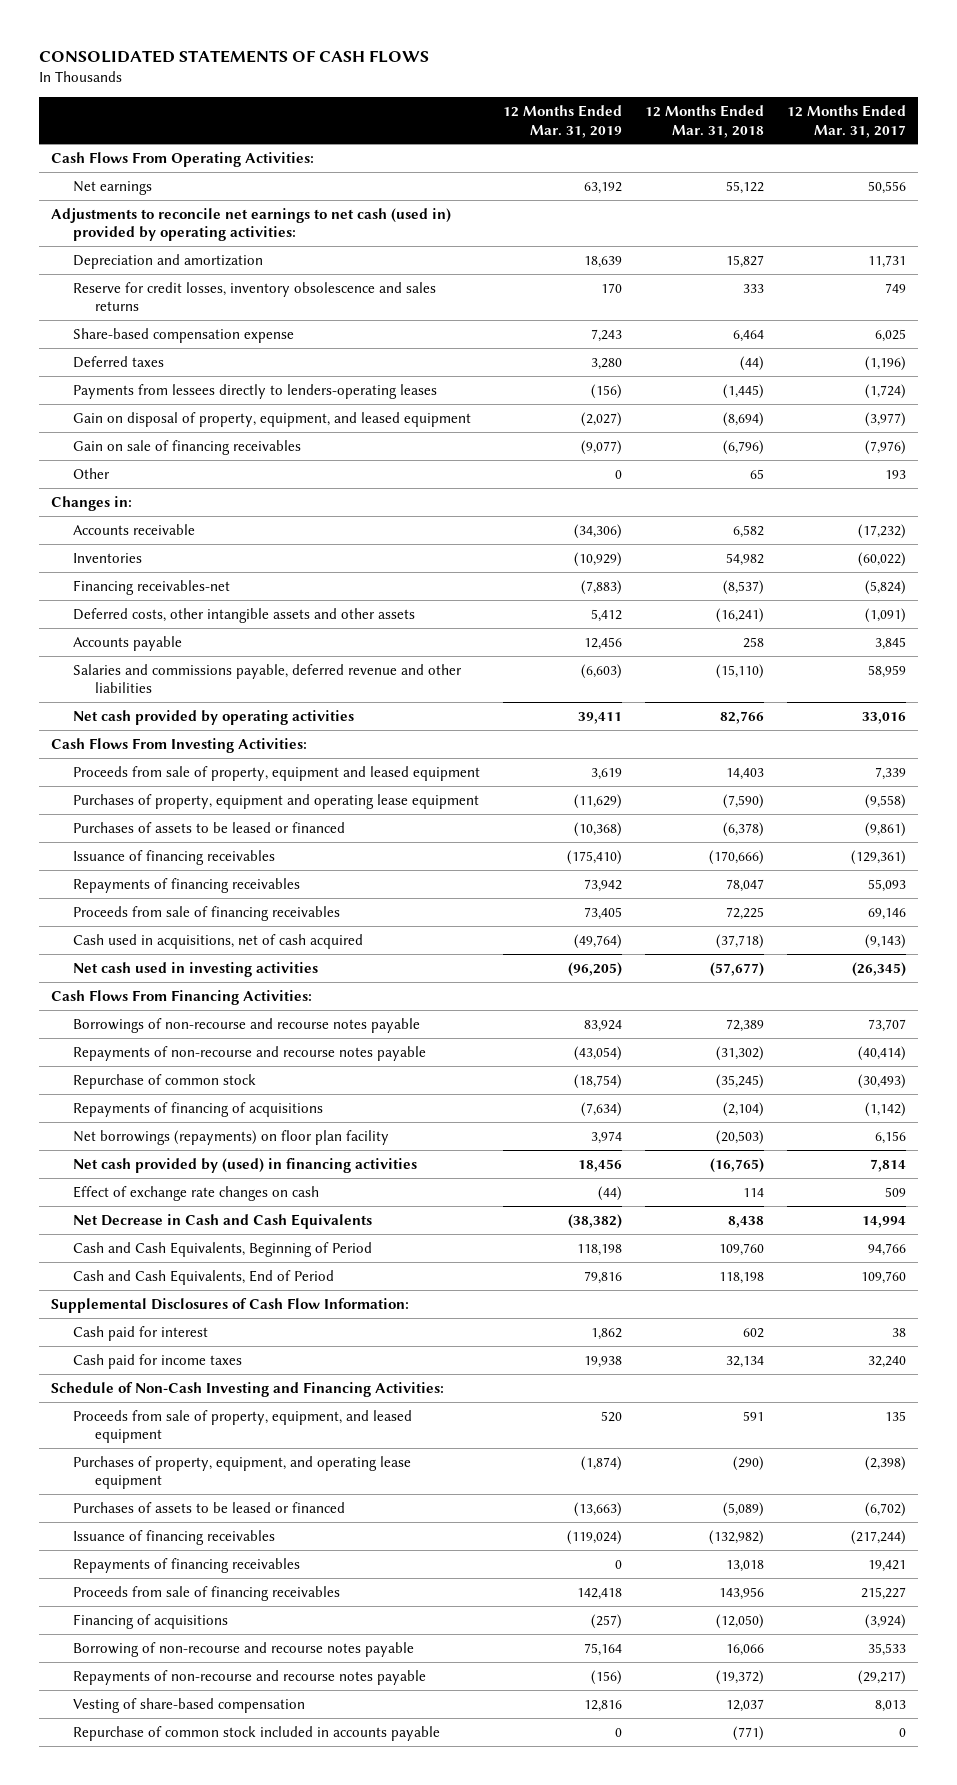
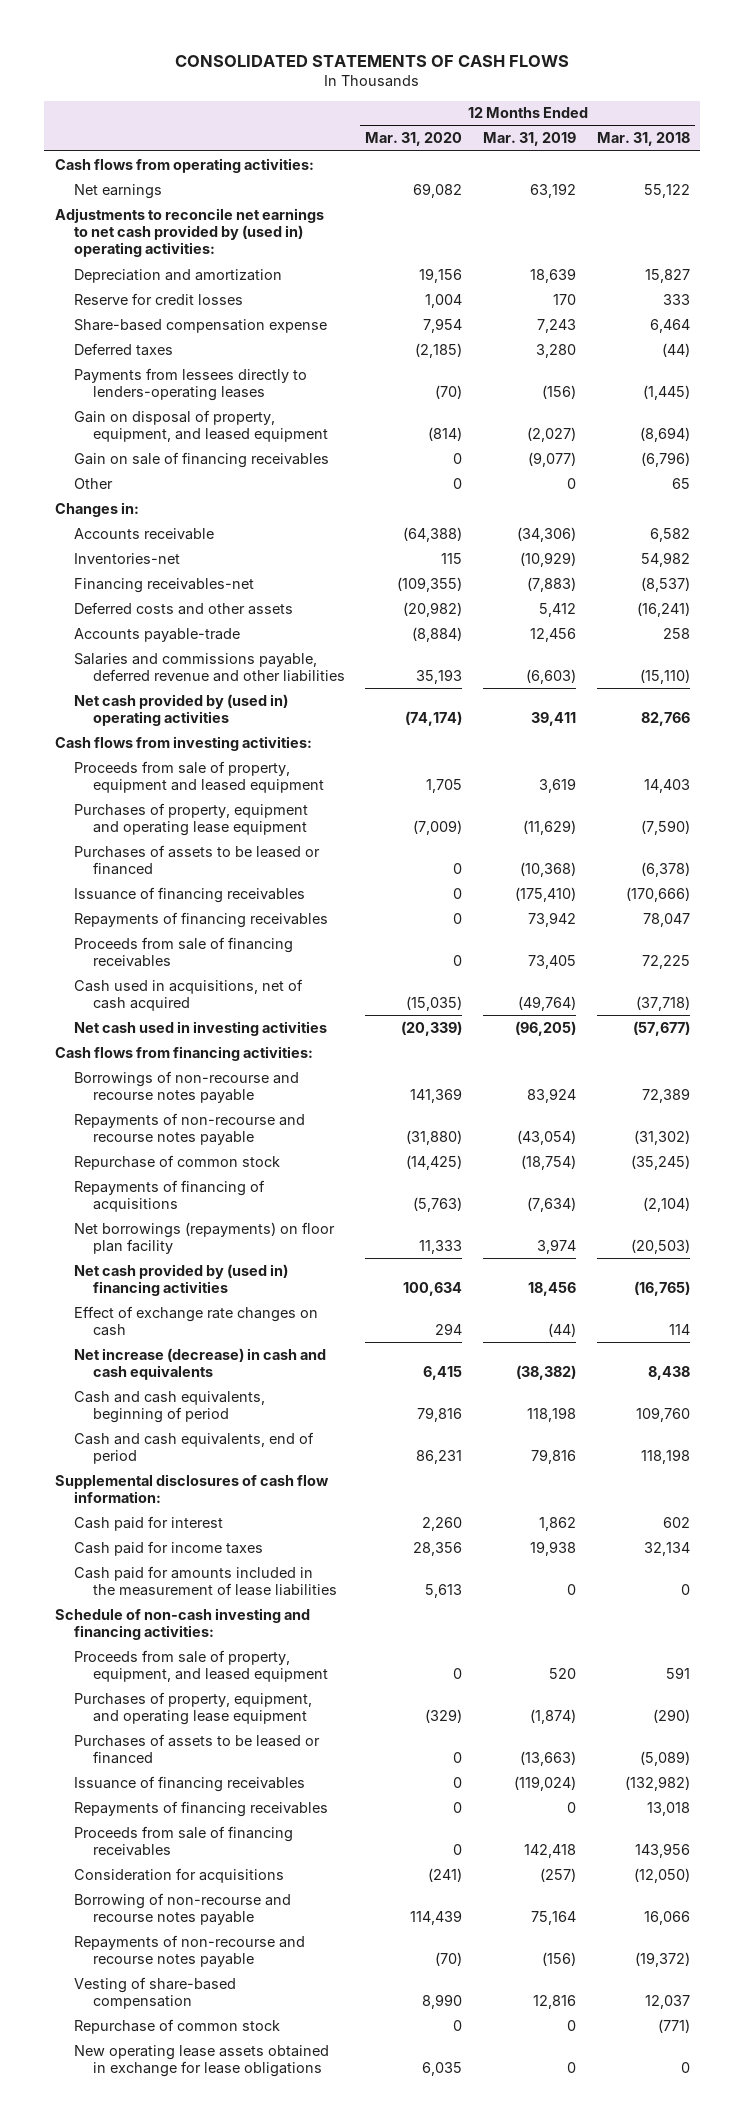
- | 12 Months Ended Mar. 31, 2019 | 12 Months Ended Mar. 31, 2018 | 12 Months Ended Mar. 31, 2017
+ | 12 Months Ended Mar. 31, 2020 | 12 Months Ended Mar. 31, 2019 | 12 Months Ended Mar. 31, 2018
- Cash Flows From Operating Activities:
+ Cash flows from operating activities:
- Adjustments to reconcile net earnings to net cash (used in) provided by operating activities:
+ Adjustments to reconcile net earnings to net cash provided by (used in) operating activities:
- Reserve for credit losses, inventory obsolescence and sales returns | 170 | 333 | 749
+ Reserve for credit losses | 1,004 | 170 | 333
- Inventories | (10,929) | 54,982 | (60,022)
+ Inventories-net | 115 | (10,929) | 54,982
- Deferred costs, other intangible assets and other assets | 5,412 | (16,241) | (1,091)
- Accounts payable | 12,456 | 258 | 3,845
+ Deferred costs and other assets | (20,982) | 5,412 | (16,241)
+ Accounts payable-trade | (8,884) | 12,456 | 258
- Net cash provided by operating activities | 39,411 | 82,766 | 33,016
- Cash Flows From Investing Activities:
+ Net cash provided by (used in) operating activities | (74,174) | 39,411 | 82,766
+ Cash flows from investing activities:
- Cash Flows From Financing Activities:
+ Cash flows from financing activities:
- Net cash provided by (used) in financing activities | 18,456 | (16,765) | 7,814
+ Net cash provided by (used in) financing activities | 100,634 | 18,456 | (16,765)
- Net Decrease in Cash and Cash Equivalents | (38,382) | 8,438 | 14,994
- Cash and Cash Equivalents, Beginning of Period | 118,198 | 109,760 | 94,766
- Cash and Cash Equivalents, End of Period | 79,816 | 118,198 | 109,760
- Supplemental Disclosures of Cash Flow Information:
+ Net increase (decrease) in cash and cash equivalents | 6,415 | (38,382) | 8,438
+ Cash and cash equivalents, beginning of period | 79,816 | 118,198 | 109,760
+ Cash and cash equivalents, end of period | 86,231 | 79,816 | 118,198
+ Supplemental disclosures of cash flow information:
- Schedule of Non-Cash Investing and Financing Activities:
+ Cash paid for amounts included in the measurement of lease liabilities | 5,613 | 0 | 0
+ Schedule of non-cash investing and financing activities:
- Financing of acquisitions | (257) | (12,050) | (3,924)
+ Consideration for acquisitions | (241) | (257) | (12,050)
- Repurchase of common stock included in accounts payable | 0 | (771) | 0
+ Repurchase of common stock | 0 | 0 | (771)
+ New operating lease assets obtained in exchange for lease obligations | 6,035 | 0 | 0

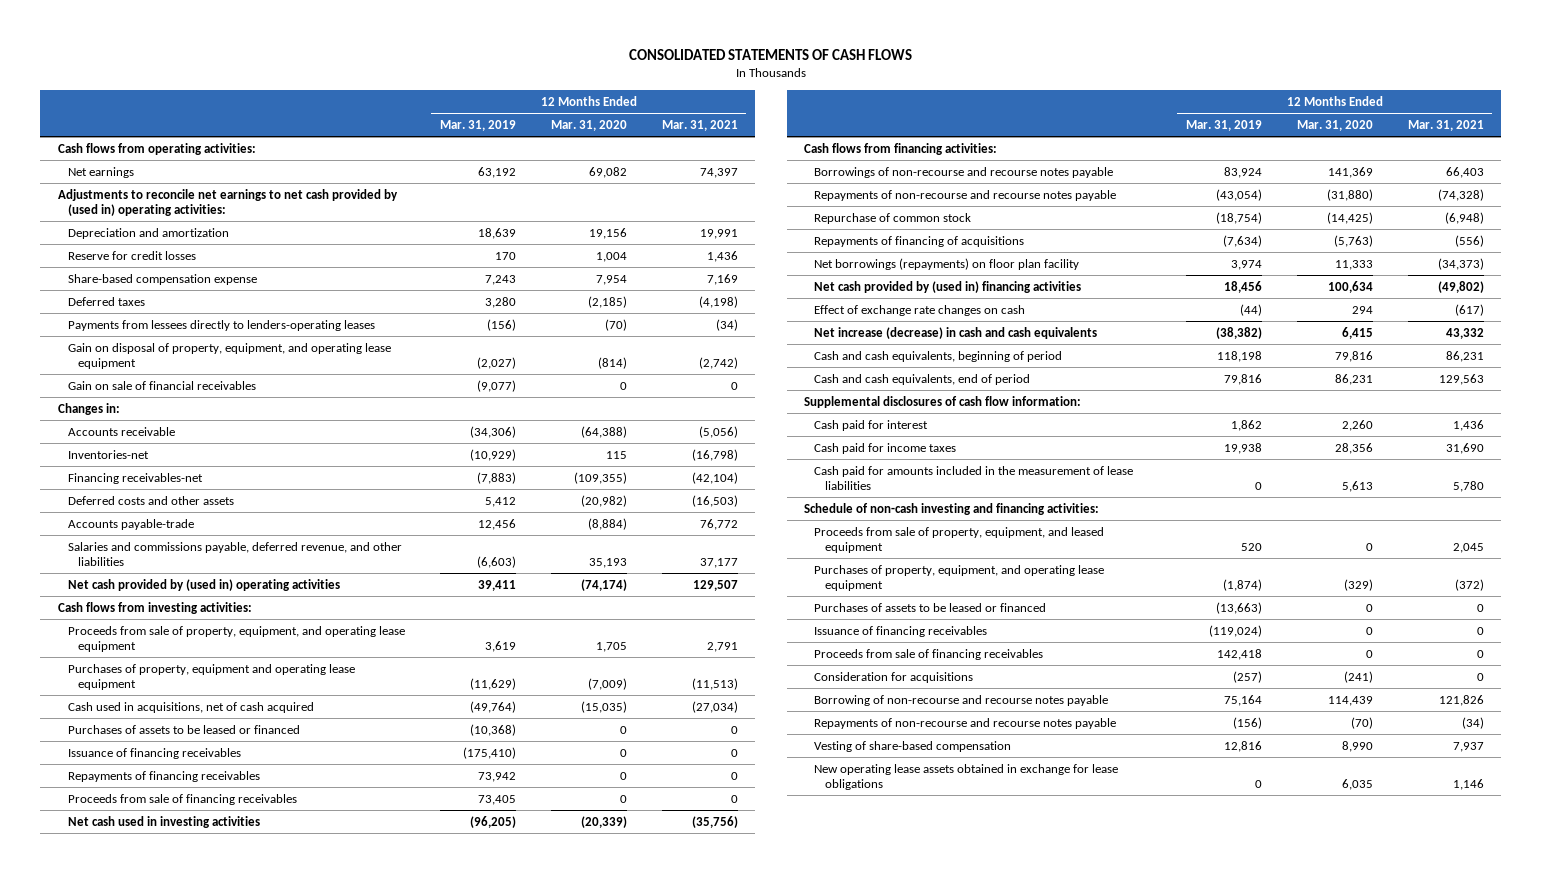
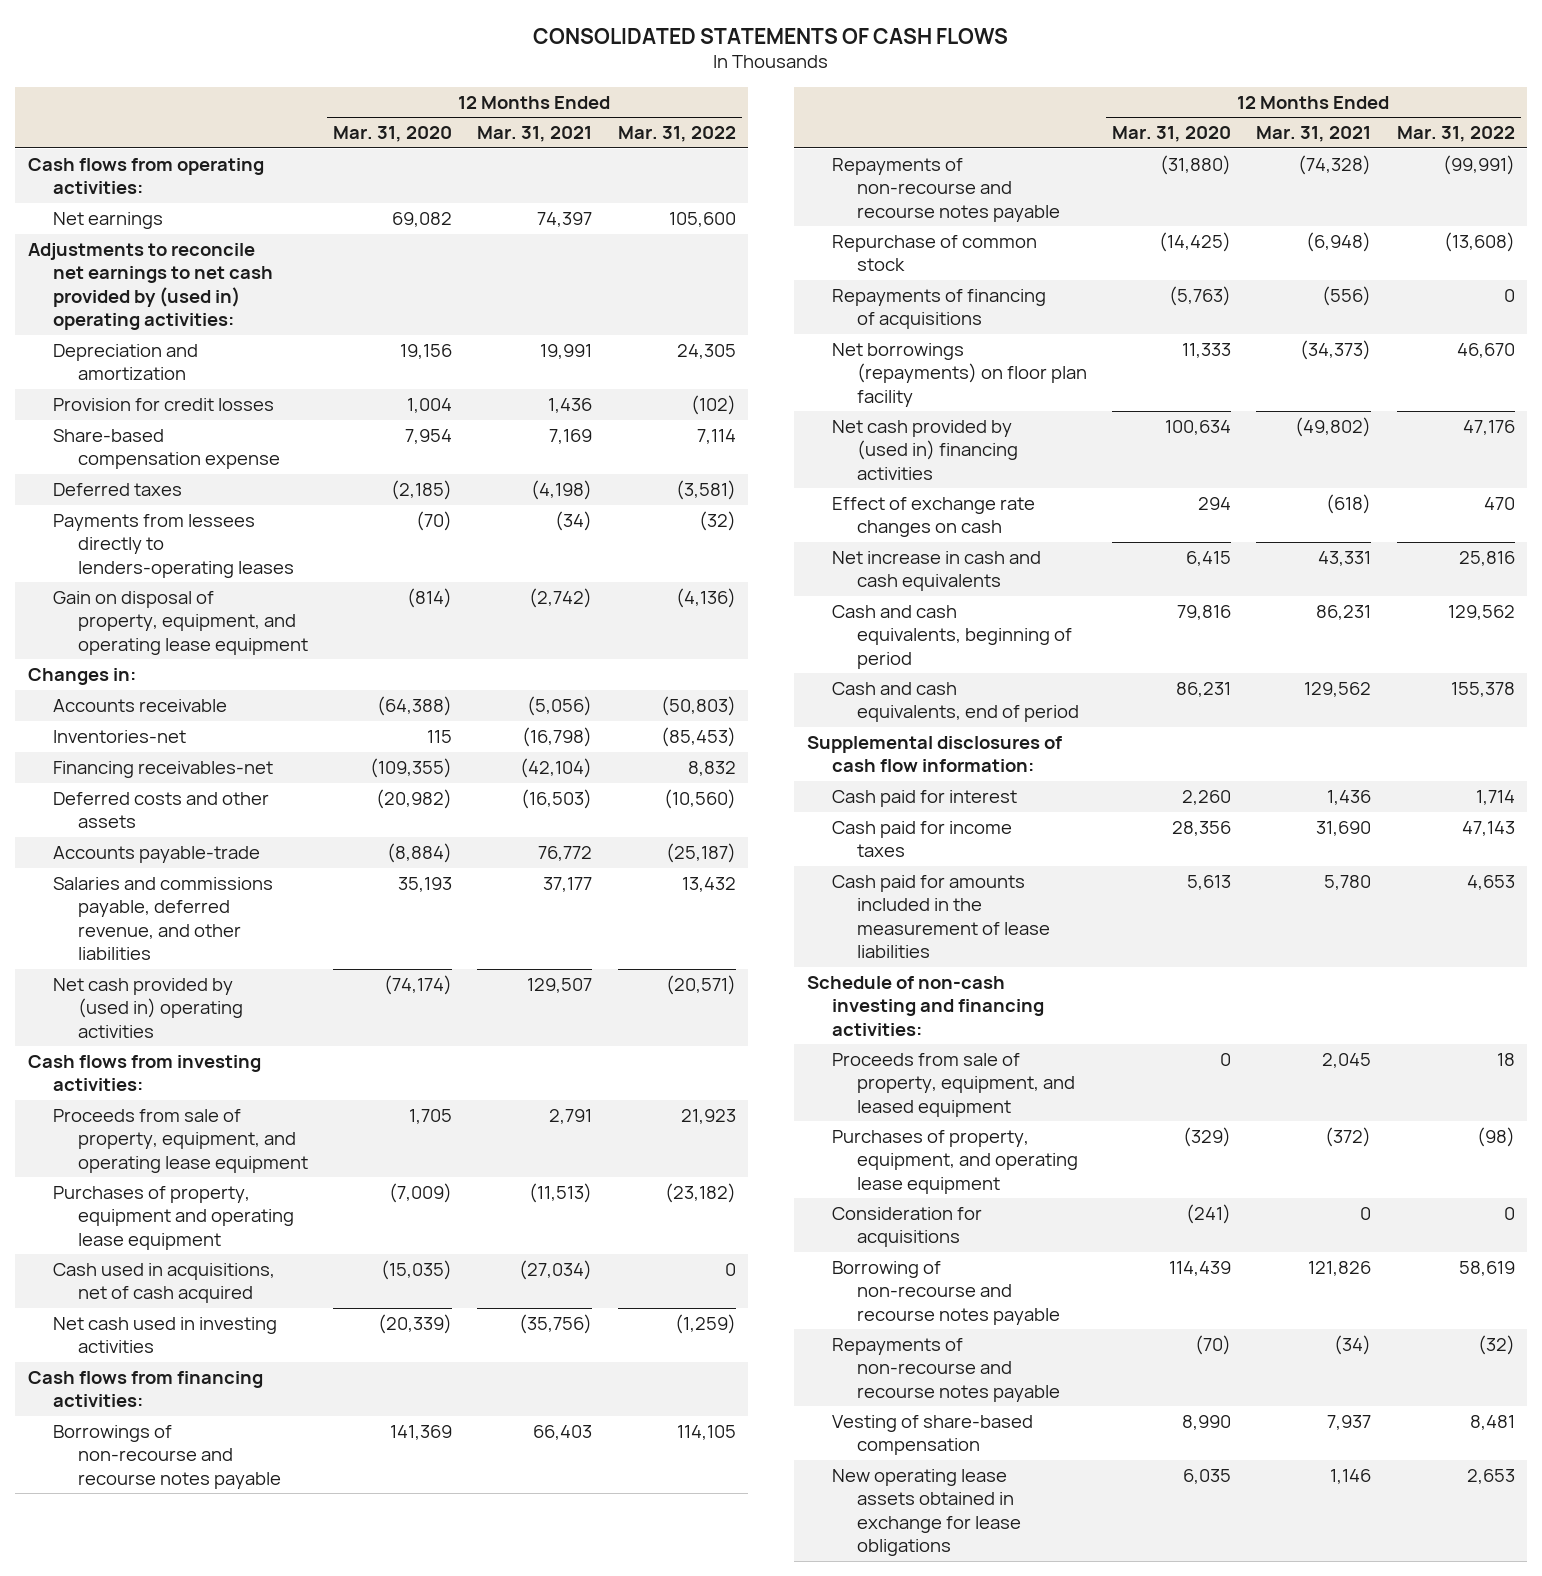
- | 12 Months Ended Mar. 31, 2019 | 12 Months Ended Mar. 31, 2020 | 12 Months Ended Mar. 31, 2021
+ | 12 Months Ended Mar. 31, 2020 | 12 Months Ended Mar. 31, 2021 | 12 Months Ended Mar. 31, 2022
- Reserve for credit losses | 170 | 1,004 | 1,436
+ Provision for credit losses | 1,004 | 1,436 | (102)
- Gain on sale of financial receivables | (9,077) | 0 | 0
- Purchases of assets to be leased or financed | (10,368) | 0 | 0
- Issuance of financing receivables | (175,410) | 0 | 0
- Repayments of financing receivables | 73,942 | 0 | 0
- Proceeds from sale of financing receivables | 73,405 | 0 | 0
- Effect of exchange rate changes on cash | (44) | 294 | (617)
- Net increase (decrease) in cash and cash equivalents | (38,382) | 6,415 | 43,332
+ Effect of exchange rate changes on cash | 294 | (618) | 470
+ Net increase in cash and cash equivalents | 6,415 | 43,331 | 25,816
- Cash and cash equivalents, end of period | 79,816 | 86,231 | 129,563
+ Cash and cash equivalents, end of period | 86,231 | 129,562 | 155,378
- Purchases of assets to be leased or financed | (13,663) | 0 | 0
- Issuance of financing receivables | (119,024) | 0 | 0
- Proceeds from sale of financing receivables | 142,418 | 0 | 0

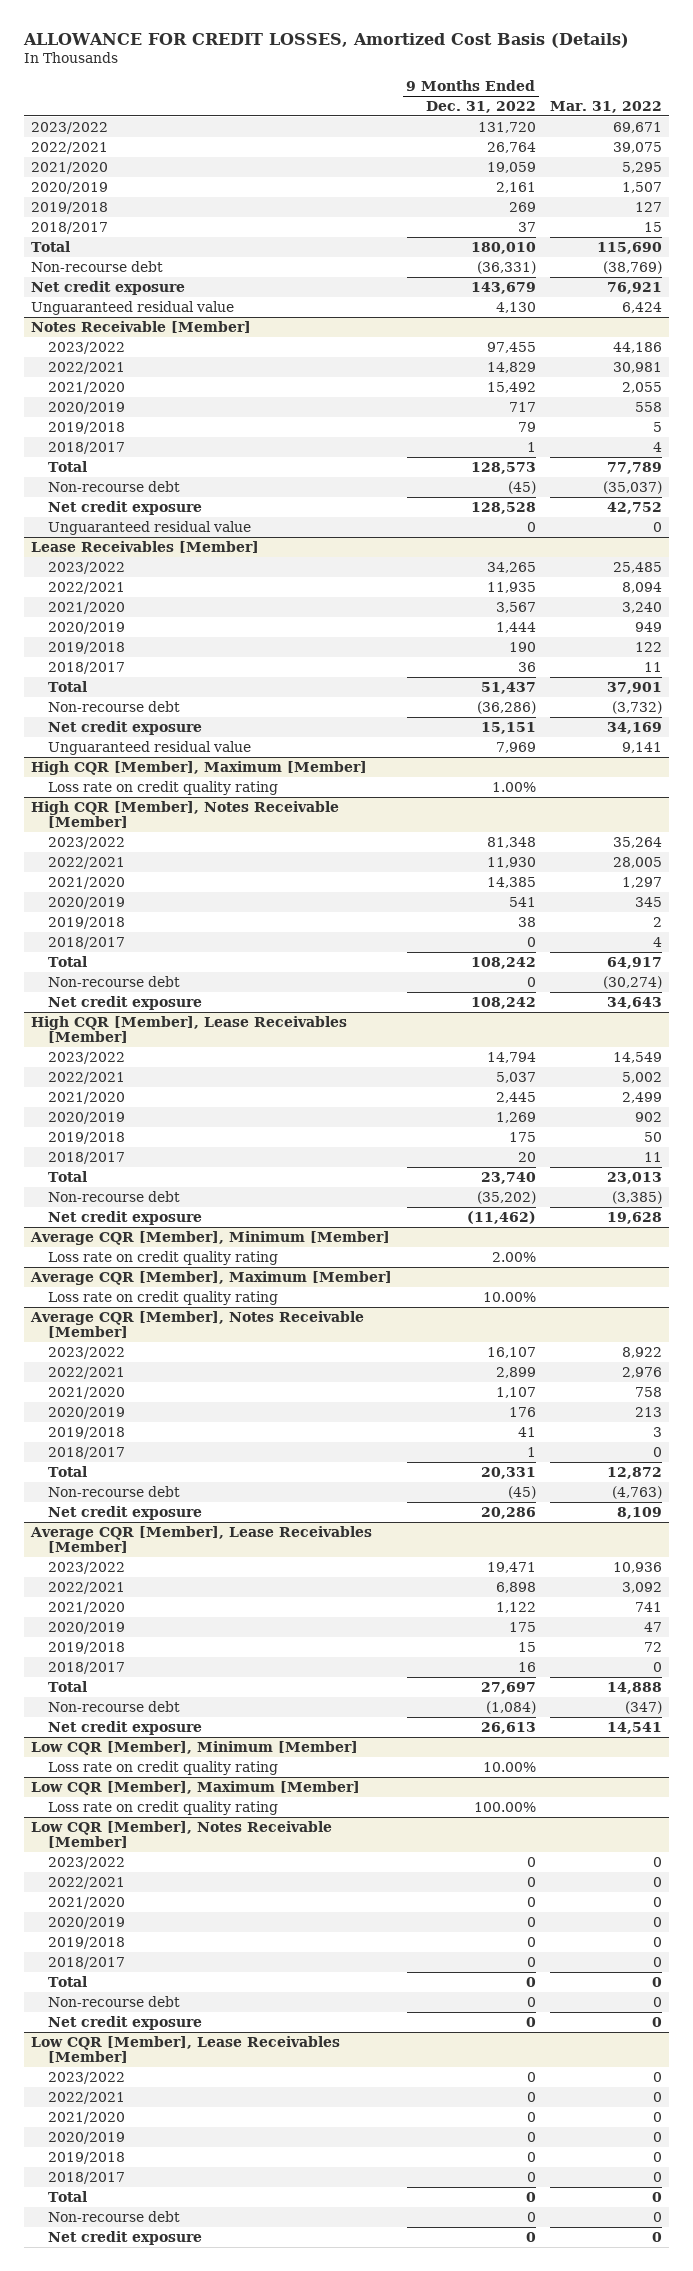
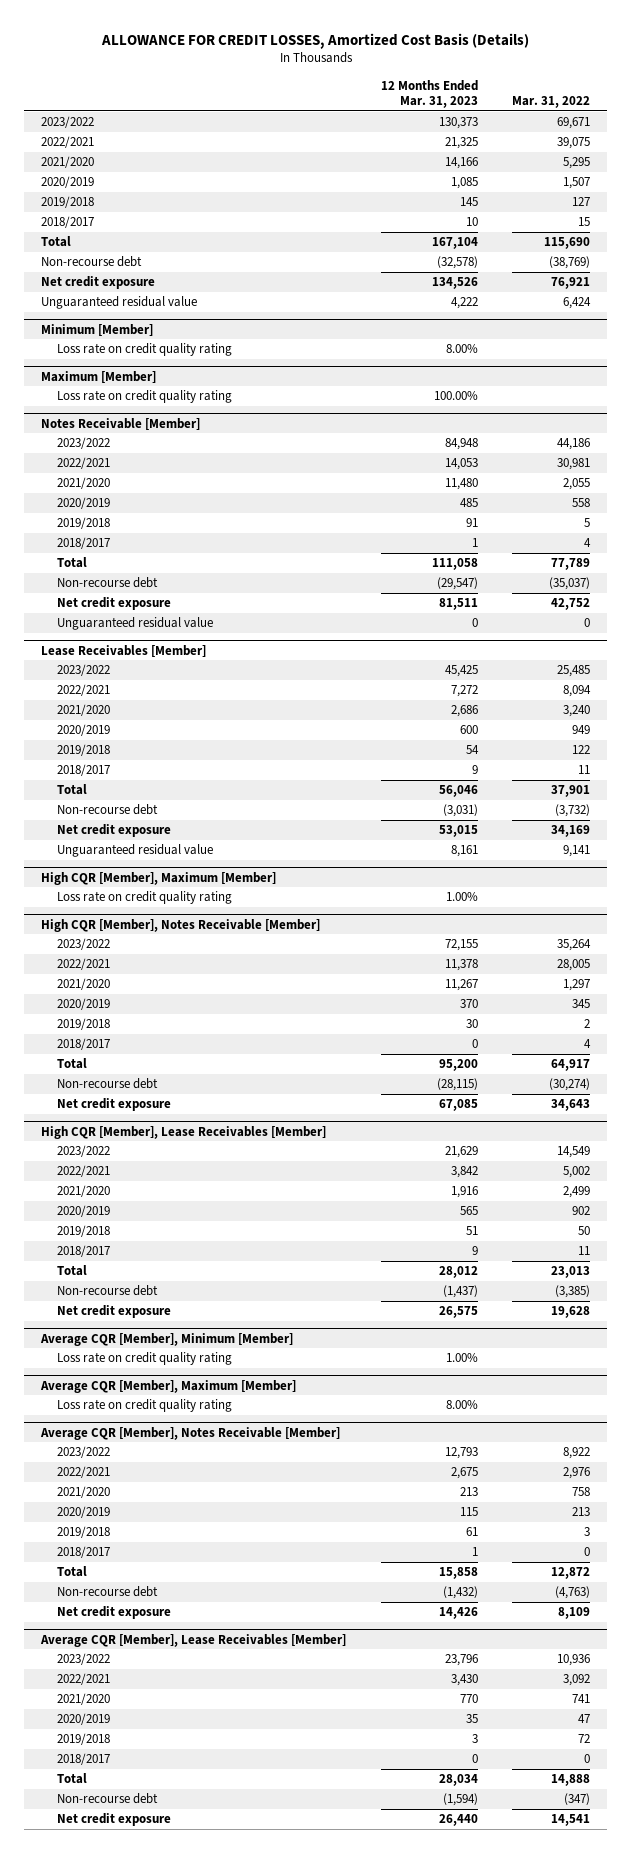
- | 9 Months Ended Dec. 31, 2022 | Mar. 31, 2022
+ | 12 Months Ended Mar. 31, 2023 | Mar. 31, 2022
+ Minimum [Member]
+ Loss rate on credit quality rating | 8.00% |
+ Maximum [Member]
+ Loss rate on credit quality rating | 100.00% |
- Low CQR [Member], Minimum [Member]
- Loss rate on credit quality rating | 10.00% |
- Low CQR [Member], Maximum [Member]
- Loss rate on credit quality rating | 100.00% |
- Low CQR [Member], Notes Receivable [Member]
- 2023/2022 | 0 | 0
- 2022/2021 | 0 | 0
- 2021/2020 | 0 | 0
- 2020/2019 | 0 | 0
- 2019/2018 | 0 | 0
- 2018/2017 | 0 | 0
- Total | 0 | 0
- Non-recourse debt | 0 | 0
- Net credit exposure | 0 | 0
- Low CQR [Member], Lease Receivables [Member]
- 2023/2022 | 0 | 0
- 2022/2021 | 0 | 0
- 2021/2020 | 0 | 0
- 2020/2019 | 0 | 0
- 2019/2018 | 0 | 0
- 2018/2017 | 0 | 0
- Total | 0 | 0
- Non-recourse debt | 0 | 0
- Net credit exposure | 0 | 0

